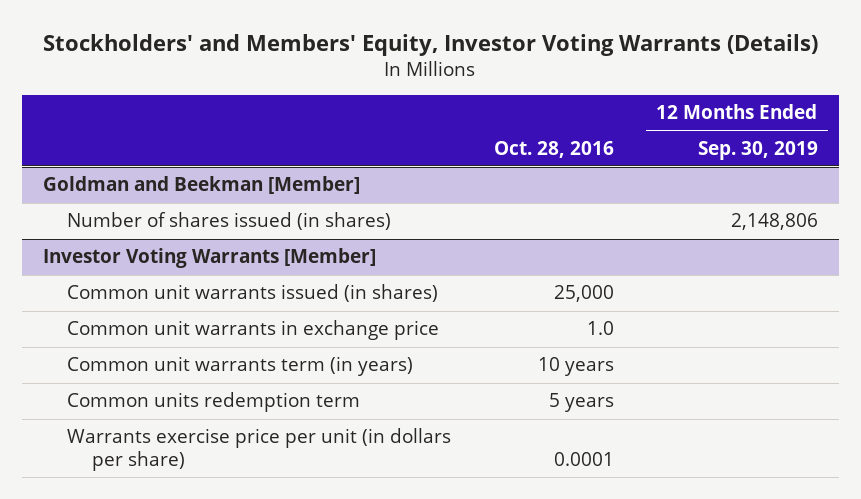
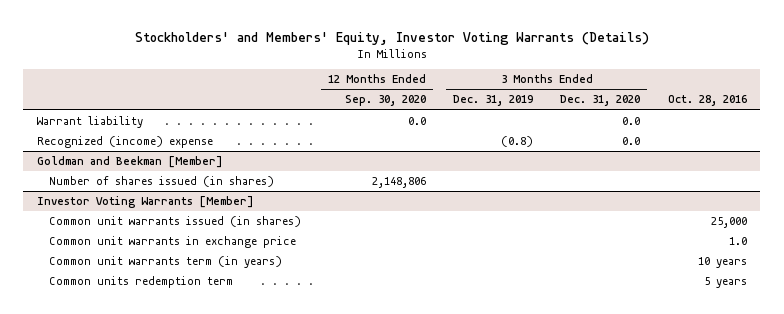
- | Oct. 28, 2016 | 12 Months Ended Sep. 30, 2019
+ | 12 Months Ended Sep. 30, 2020 | 3 Months Ended Dec. 31, 2019 | 3 Months Ended Dec. 31, 2020 | Oct. 28, 2016
+ Warrant liability | 0.0 | | 0.0 |
+ Recognized (income) expense | | (0.8) | 0.0 |
@ Investor Voting Warrants [Member]
- Warrants exercise price per unit (in dollars per share) | 0.0001 |

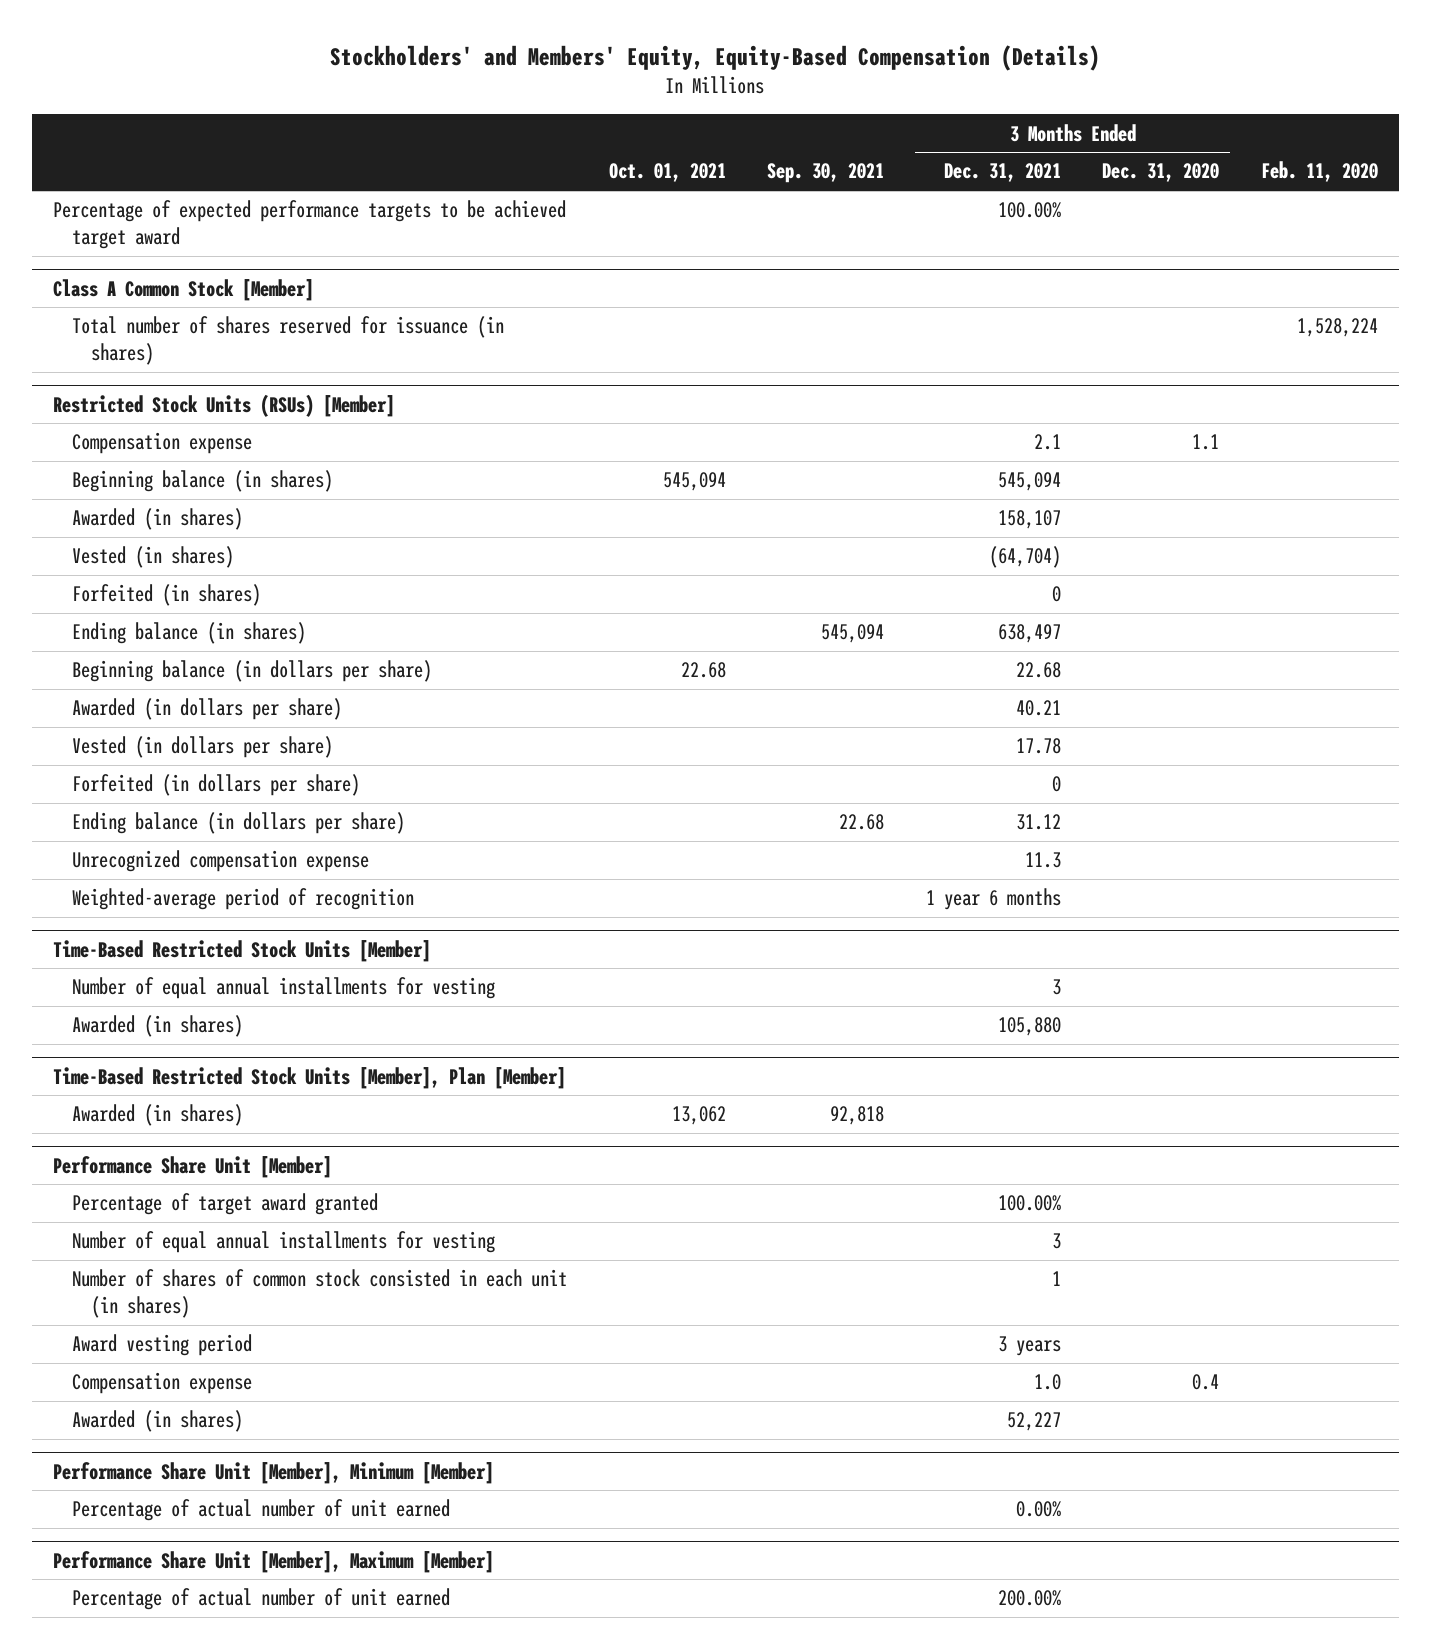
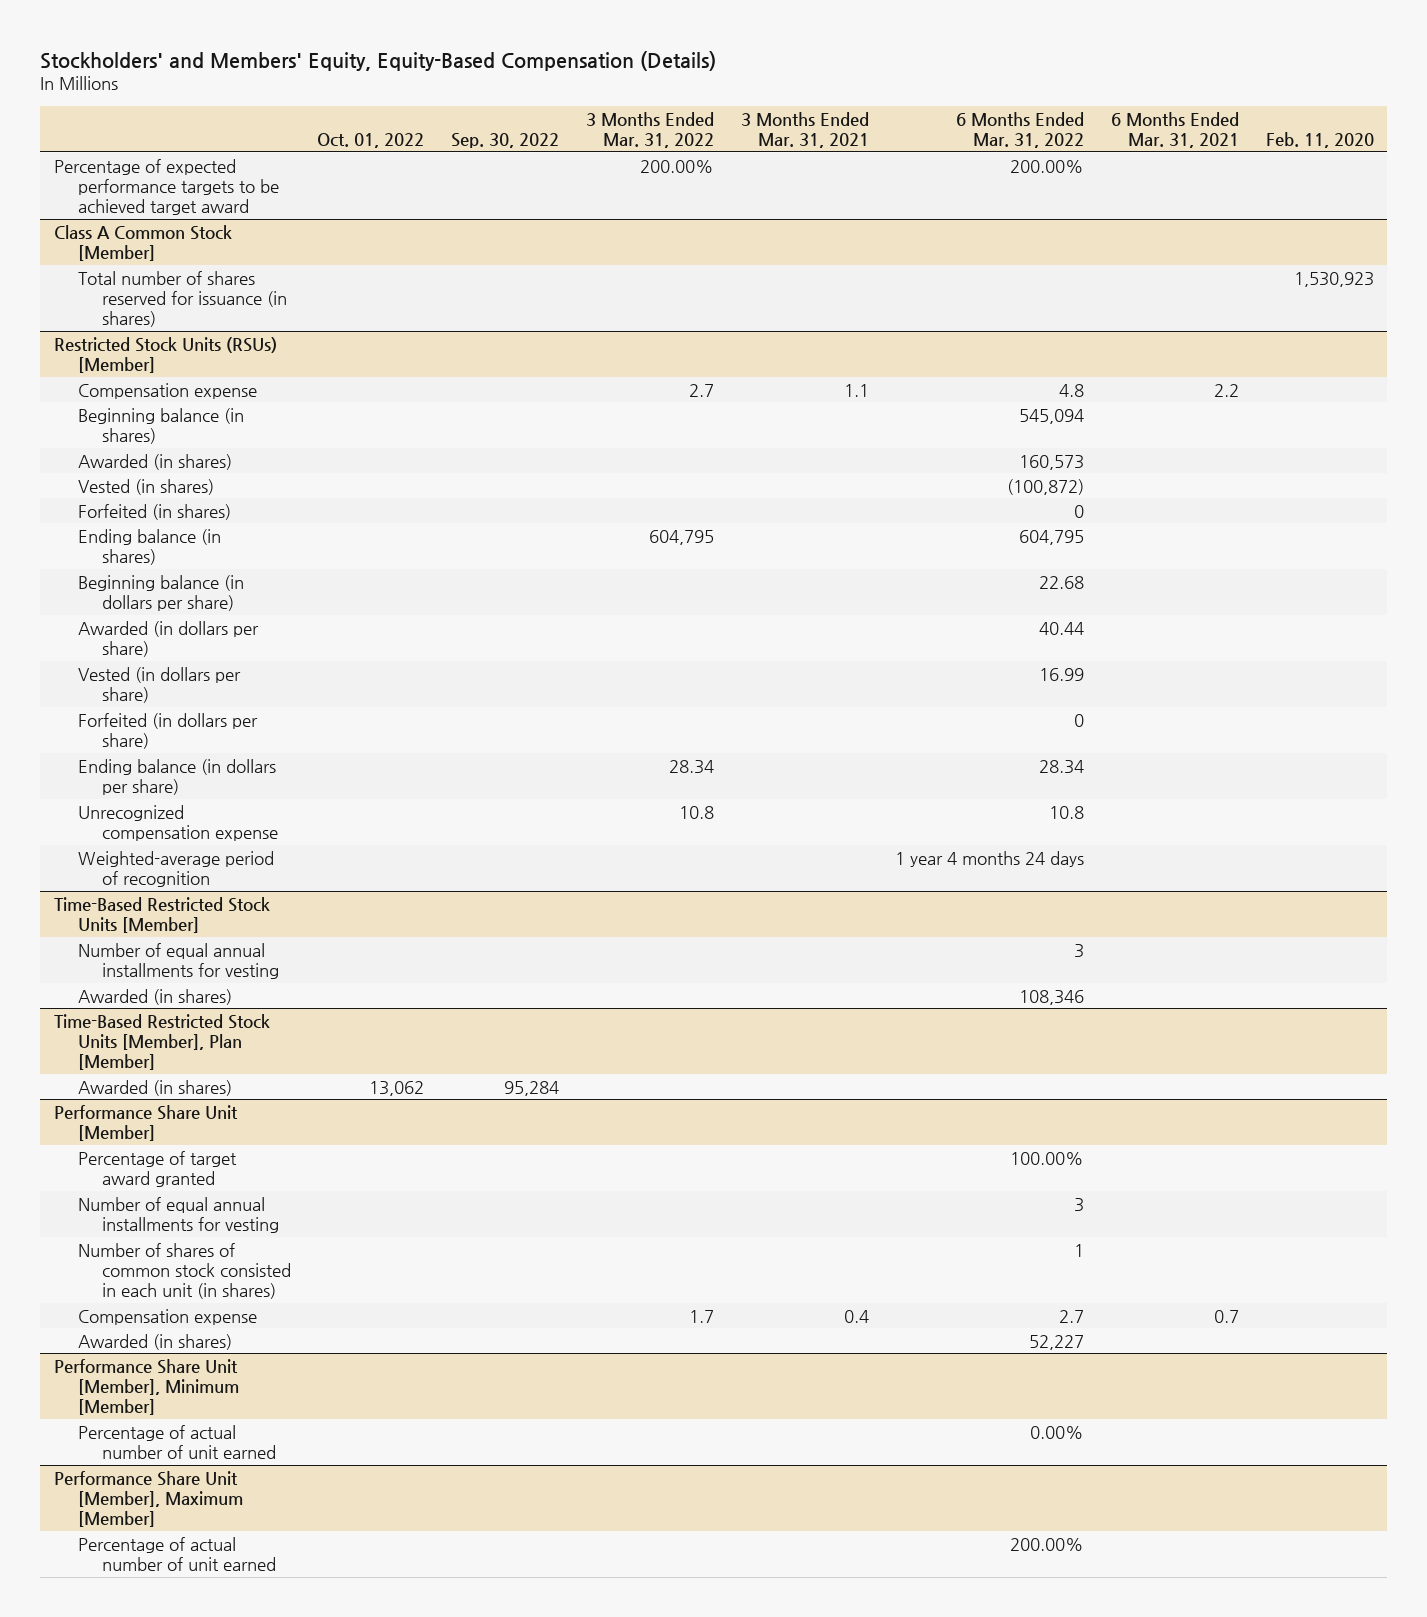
- | Oct. 01, 2021 | Sep. 30, 2021 | 3 Months Ended Dec. 31, 2021 | 3 Months Ended Dec. 31, 2020 | Feb. 11, 2020
+ | Oct. 01, 2022 | Sep. 30, 2022 | 3 Months Ended Mar. 31, 2022 | 3 Months Ended Mar. 31, 2021 | 6 Months Ended Mar. 31, 2022 | 6 Months Ended Mar. 31, 2021 | Feb. 11, 2020
@ Class A Common Stock [Member]
- Total number of shares reserved for issuance (in shares) | | | | | 1,528,224
+ Total number of shares reserved for issuance (in shares) | | | | | | | 1,530,923
@ Performance Share Unit [Member]
- Award vesting period | | | 3 years | |

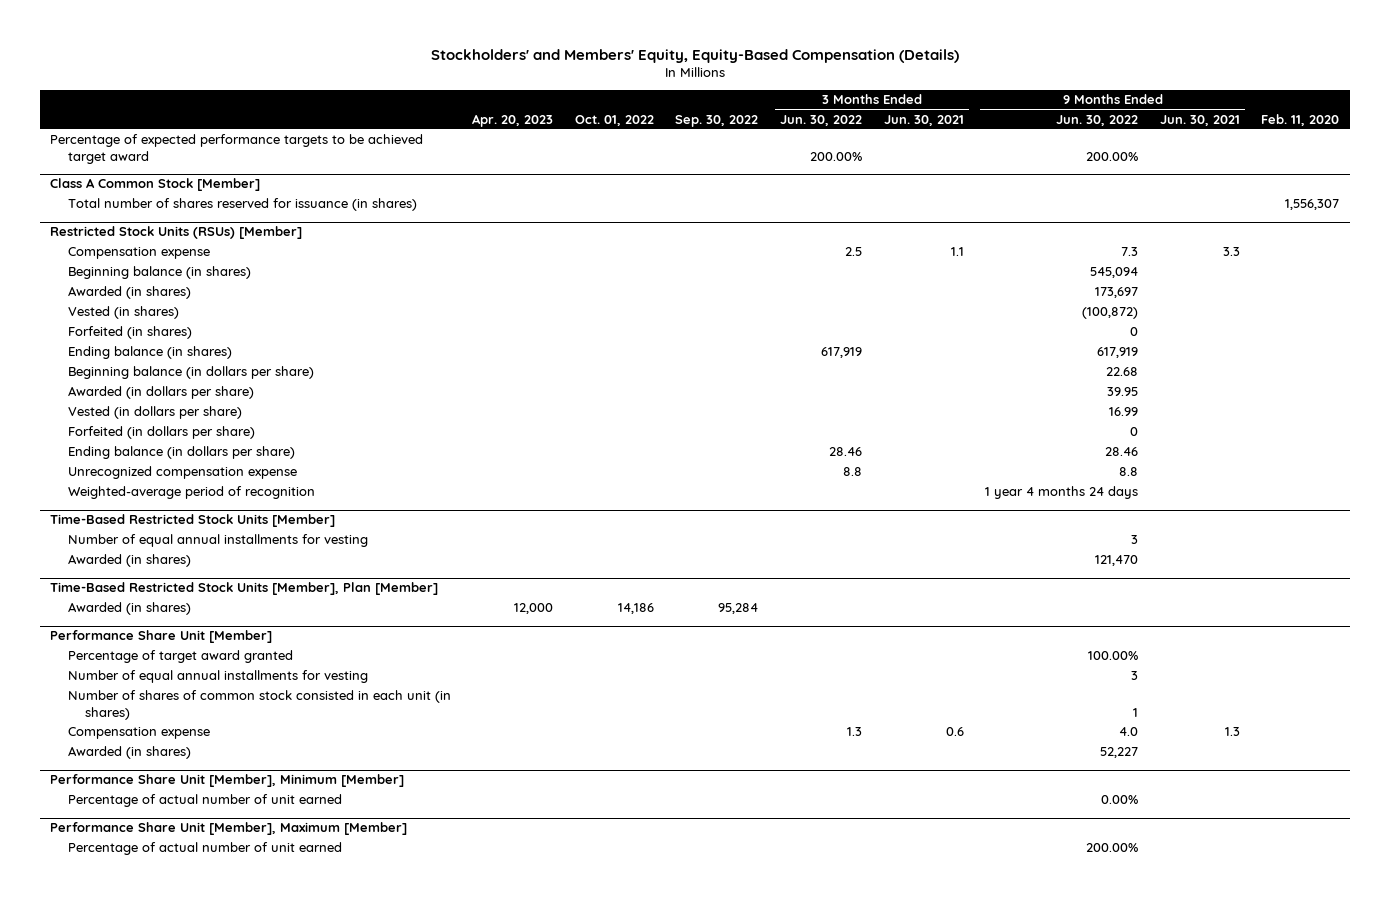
- | Oct. 01, 2022 | Sep. 30, 2022 | 3 Months Ended Mar. 31, 2022 | 3 Months Ended Mar. 31, 2021 | 6 Months Ended Mar. 31, 2022 | 6 Months Ended Mar. 31, 2021 | Feb. 11, 2020
+ | Apr. 20, 2023 | Oct. 01, 2022 | Sep. 30, 2022 | 3 Months Ended Jun. 30, 2022 | 3 Months Ended Jun. 30, 2021 | 9 Months Ended Jun. 30, 2022 | 9 Months Ended Jun. 30, 2021 | Feb. 11, 2020
@ Class A Common Stock [Member]
- Total number of shares reserved for issuance (in shares) | | | | | | | 1,530,923
+ Total number of shares reserved for issuance (in shares) | | | | | | | | 1,556,307
@ Time-Based Restricted Stock Units [Member], Plan [Member]
- Awarded (in shares) | 13,062 | 95,284 | | | | |
+ Awarded (in shares) | 12,000 | 14,186 | 95,284 | | | | |

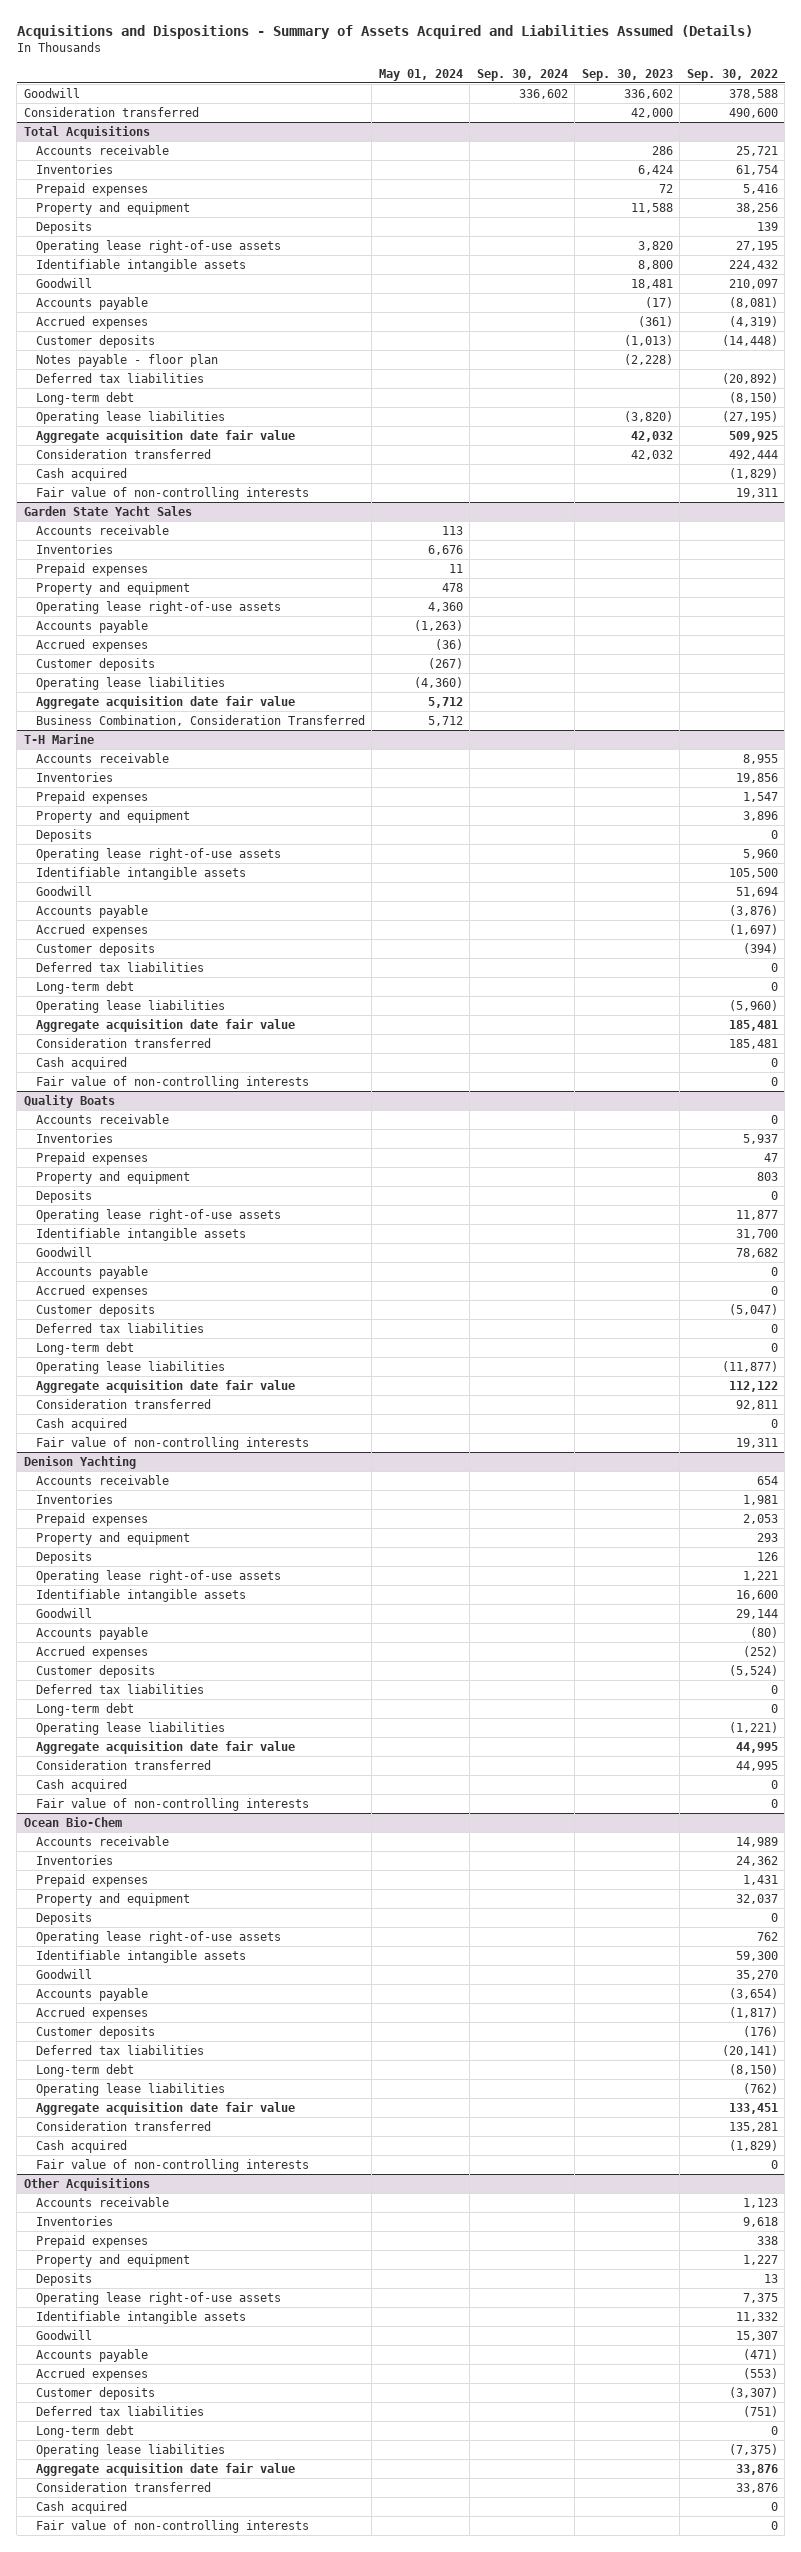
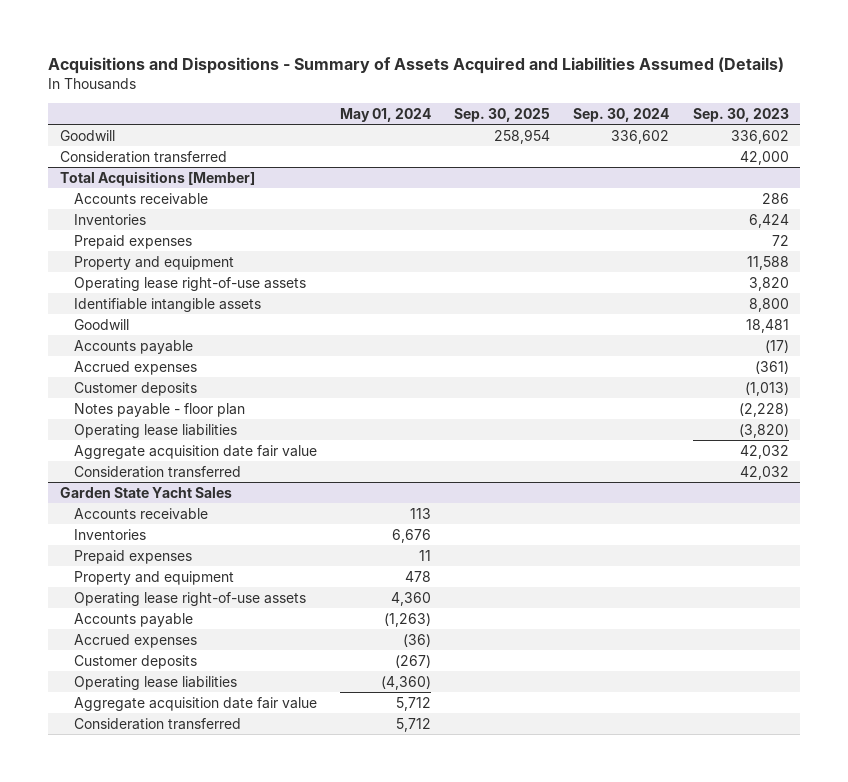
- | May 01, 2024 | Sep. 30, 2024 | Sep. 30, 2023 | Sep. 30, 2022
+ | May 01, 2024 | Sep. 30, 2025 | Sep. 30, 2024 | Sep. 30, 2023
- Total Acquisitions
+ Total Acquisitions [Member]
- Deposits | | | | 139
- Deferred tax liabilities | | | | (20,892)
- Long-term debt | | | | (8,150)
- Cash acquired | | | | (1,829)
- Fair value of non-controlling interests | | | | 19,311
@ Garden State Yacht Sales
- Business Combination, Consideration Transferred | 5,712 | | |
- T-H Marine
- Accounts receivable | | | | 8,955
- Inventories | | | | 19,856
- Prepaid expenses | | | | 1,547
- Property and equipment | | | | 3,896
- Deposits | | | | 0
- Operating lease right-of-use assets | | | | 5,960
- Identifiable intangible assets | | | | 105,500
- Goodwill | | | | 51,694
- Accounts payable | | | | (3,876)
- Accrued expenses | | | | (1,697)
- Customer deposits | | | | (394)
- Deferred tax liabilities | | | | 0
- Long-term debt | | | | 0
- Operating lease liabilities | | | | (5,960)
- Aggregate acquisition date fair value | | | | 185,481
- Consideration transferred | | | | 185,481
- Cash acquired | | | | 0
- Fair value of non-controlling interests | | | | 0
- Quality Boats
- Accounts receivable | | | | 0
- Inventories | | | | 5,937
- Prepaid expenses | | | | 47
- Property and equipment | | | | 803
- Deposits | | | | 0
- Operating lease right-of-use assets | | | | 11,877
- Identifiable intangible assets | | | | 31,700
- Goodwill | | | | 78,682
- Accounts payable | | | | 0
- Accrued expenses | | | | 0
- Customer deposits | | | | (5,047)
- Deferred tax liabilities | | | | 0
- Long-term debt | | | | 0
- Operating lease liabilities | | | | (11,877)
- Aggregate acquisition date fair value | | | | 112,122
- Consideration transferred | | | | 92,811
- Cash acquired | | | | 0
- Fair value of non-controlling interests | | | | 19,311
- Denison Yachting
- Accounts receivable | | | | 654
- Inventories | | | | 1,981
- Prepaid expenses | | | | 2,053
- Property and equipment | | | | 293
- Deposits | | | | 126
- Operating lease right-of-use assets | | | | 1,221
- Identifiable intangible assets | | | | 16,600
- Goodwill | | | | 29,144
- Accounts payable | | | | (80)
- Accrued expenses | | | | (252)
- Customer deposits | | | | (5,524)
- Deferred tax liabilities | | | | 0
- Long-term debt | | | | 0
- Operating lease liabilities | | | | (1,221)
- Aggregate acquisition date fair value | | | | 44,995
- Consideration transferred | | | | 44,995
- Cash acquired | | | | 0
- Fair value of non-controlling interests | | | | 0
- Ocean Bio-Chem
- Accounts receivable | | | | 14,989
- Inventories | | | | 24,362
- Prepaid expenses | | | | 1,431
- Property and equipment | | | | 32,037
- Deposits | | | | 0
- Operating lease right-of-use assets | | | | 762
- Identifiable intangible assets | | | | 59,300
- Goodwill | | | | 35,270
- Accounts payable | | | | (3,654)
- Accrued expenses | | | | (1,817)
- Customer deposits | | | | (176)
- Deferred tax liabilities | | | | (20,141)
- Long-term debt | | | | (8,150)
- Operating lease liabilities | | | | (762)
- Aggregate acquisition date fair value | | | | 133,451
- Consideration transferred | | | | 135,281
- Cash acquired | | | | (1,829)
- Fair value of non-controlling interests | | | | 0
- Other Acquisitions
- Accounts receivable | | | | 1,123
- Inventories | | | | 9,618
- Prepaid expenses | | | | 338
- Property and equipment | | | | 1,227
- Deposits | | | | 13
- Operating lease right-of-use assets | | | | 7,375
- Identifiable intangible assets | | | | 11,332
- Goodwill | | | | 15,307
- Accounts payable | | | | (471)
- Accrued expenses | | | | (553)
- Customer deposits | | | | (3,307)
- Deferred tax liabilities | | | | (751)
- Long-term debt | | | | 0
- Operating lease liabilities | | | | (7,375)
- Aggregate acquisition date fair value | | | | 33,876
- Consideration transferred | | | | 33,876
- Cash acquired | | | | 0
- Fair value of non-controlling interests | | | | 0
@ Garden State Yacht Sales
+ Consideration transferred | 5,712 | | |

